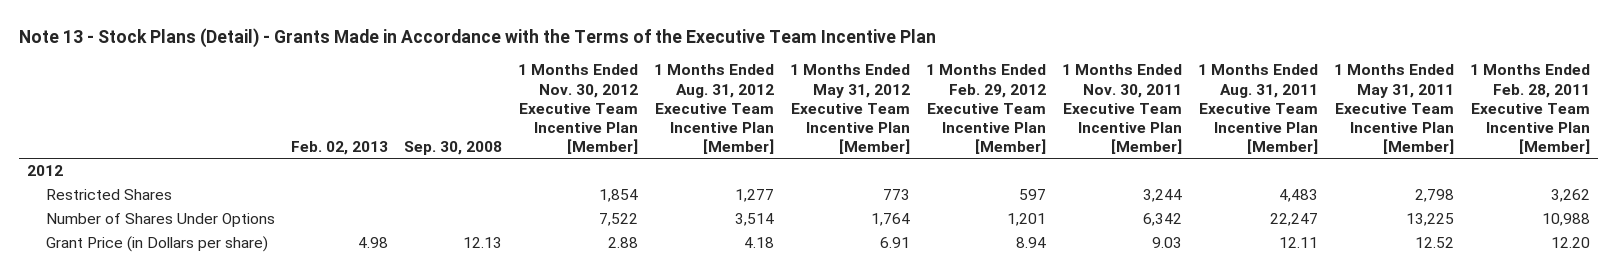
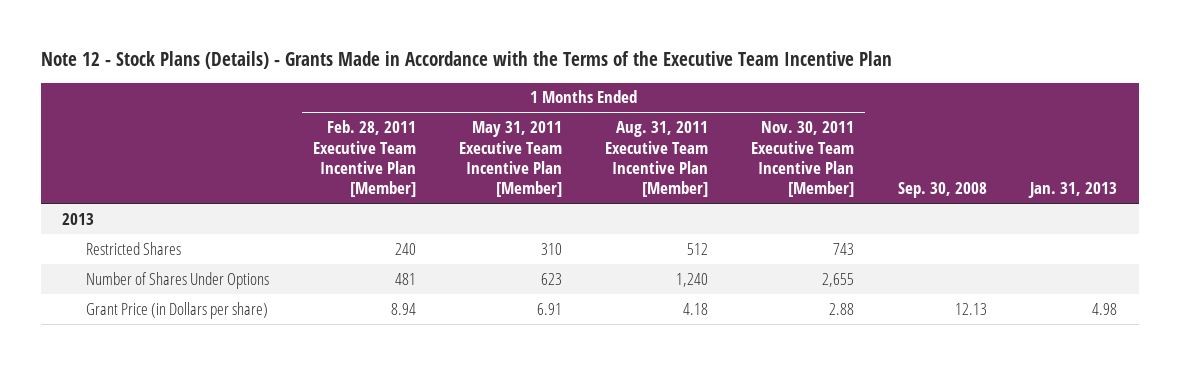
- Note 13 - Stock Plans (Detail) - Grants Made in Accordance with the Terms of the Executive Team Incentive Plan
+ Note 12 - Stock Plans (Details) - Grants Made in Accordance with the Terms of the Executive Team Incentive Plan
- | Feb. 02, 2013 | Sep. 30, 2008 | 1 Months Ended Nov. 30, 2012 Executive Team Incentive Plan [Member] | 1 Months Ended Aug. 31, 2012 Executive Team Incentive Plan [Member] | 1 Months Ended May 31, 2012 Executive Team Incentive Plan [Member] | 1 Months Ended Feb. 29, 2012 Executive Team Incentive Plan [Member] | 1 Months Ended Nov. 30, 2011 Executive Team Incentive Plan [Member] | 1 Months Ended Aug. 31, 2011 Executive Team Incentive Plan [Member] | 1 Months Ended May 31, 2011 Executive Team Incentive Plan [Member] | 1 Months Ended Feb. 28, 2011 Executive Team Incentive Plan [Member]
+ | 1 Months Ended Feb. 28, 2011 Executive Team Incentive Plan [Member] | 1 Months Ended May 31, 2011 Executive Team Incentive Plan [Member] | 1 Months Ended Aug. 31, 2011 Executive Team Incentive Plan [Member] | 1 Months Ended Nov. 30, 2011 Executive Team Incentive Plan [Member] | Sep. 30, 2008 | Jan. 31, 2013
- 2012
- Restricted Shares | | | 1,854 | 1,277 | 773 | 597 | 3,244 | 4,483 | 2,798 | 3,262
- Number of Shares Under Options | | | 7,522 | 3,514 | 1,764 | 1,201 | 6,342 | 22,247 | 13,225 | 10,988
- Grant Price (in Dollars per share) | 4.98 | 12.13 | 2.88 | 4.18 | 6.91 | 8.94 | 9.03 | 12.11 | 12.52 | 12.20
+ 2013
+ Restricted Shares | 240 | 310 | 512 | 743 | |
+ Number of Shares Under Options | 481 | 623 | 1,240 | 2,655 | |
+ Grant Price (in Dollars per share) | 8.94 | 6.91 | 4.18 | 2.88 | 12.13 | 4.98

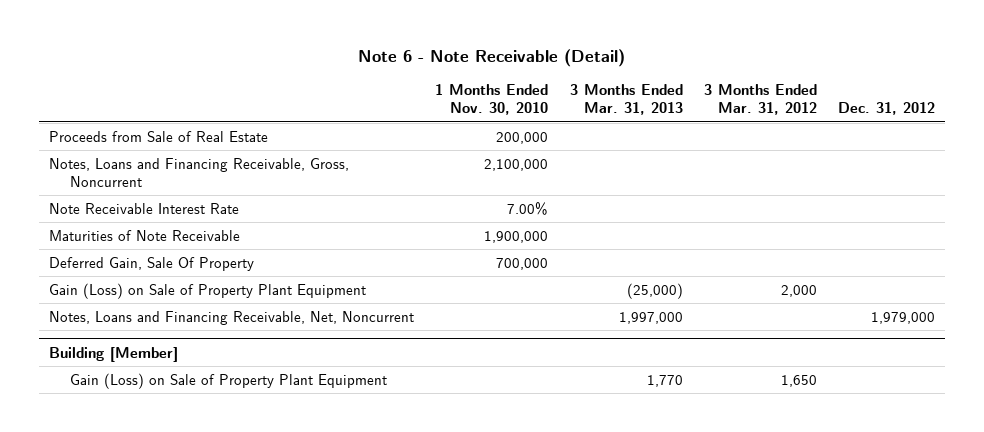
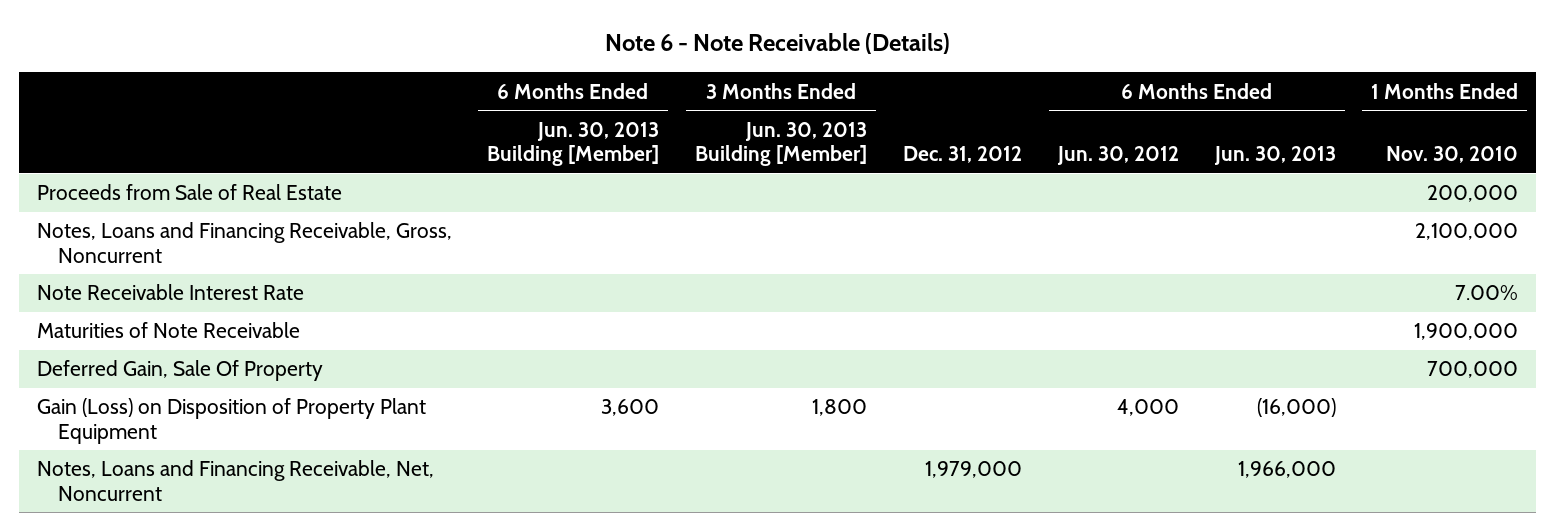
- Note 6 - Note Receivable (Detail)
+ Note 6 - Note Receivable (Details)
- | 1 Months Ended Nov. 30, 2010 | 3 Months Ended Mar. 31, 2013 | 3 Months Ended Mar. 31, 2012 | Dec. 31, 2012
+ | 6 Months Ended Jun. 30, 2013 Building [Member] | 3 Months Ended Jun. 30, 2013 Building [Member] | Dec. 31, 2012 | 6 Months Ended Jun. 30, 2012 | 6 Months Ended Jun. 30, 2013 | 1 Months Ended Nov. 30, 2010
- Gain (Loss) on Sale of Property Plant Equipment | | (25,000) | 2,000 |
+ Gain (Loss) on Disposition of Property Plant Equipment | 3,600 | 1,800 | | 4,000 | (16,000) |
- Building [Member]
- Gain (Loss) on Sale of Property Plant Equipment | | 1,770 | 1,650 |

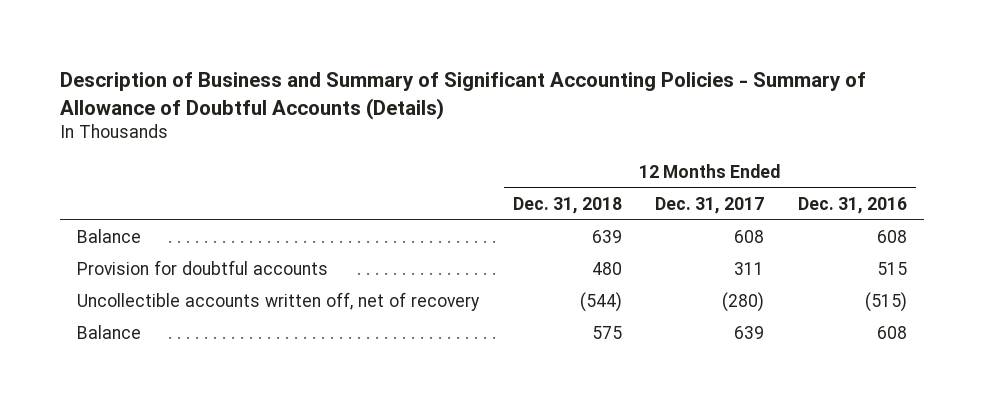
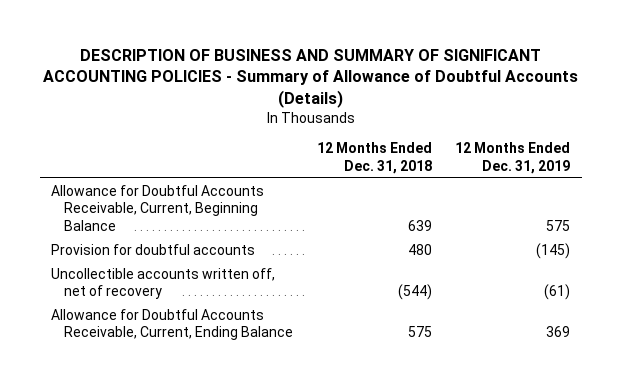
- Description of Business and Summary of Significant Accounting Policies - Summary of Allowance of Doubtful Accounts (Details)
+ DESCRIPTION OF BUSINESS AND SUMMARY OF SIGNIFICANT ACCOUNTING POLICIES - Summary of Allowance of Doubtful Accounts (Details)
- | 12 Months Ended Dec. 31, 2018 | 12 Months Ended Dec. 31, 2017 | 12 Months Ended Dec. 31, 2016
+ | 12 Months Ended Dec. 31, 2018 | 12 Months Ended Dec. 31, 2019
- Balance | 639 | 608 | 608
+ Allowance for Doubtful Accounts Receivable, Current, Beginning Balance | 639 | 575
- Balance | 575 | 639 | 608
+ Allowance for Doubtful Accounts Receivable, Current, Ending Balance | 575 | 369

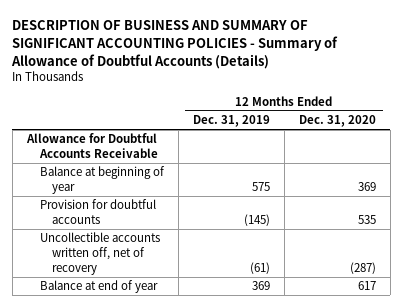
- | 12 Months Ended Dec. 31, 2018 | 12 Months Ended Dec. 31, 2019
+ | 12 Months Ended Dec. 31, 2019 | 12 Months Ended Dec. 31, 2020
- Allowance for Doubtful Accounts Receivable, Current, Beginning Balance | 639 | 575
+ Allowance for Doubtful Accounts Receivable
+ Balance at beginning of year | 575 | 369
- Allowance for Doubtful Accounts Receivable, Current, Ending Balance | 575 | 369
+ Balance at end of year | 369 | 617

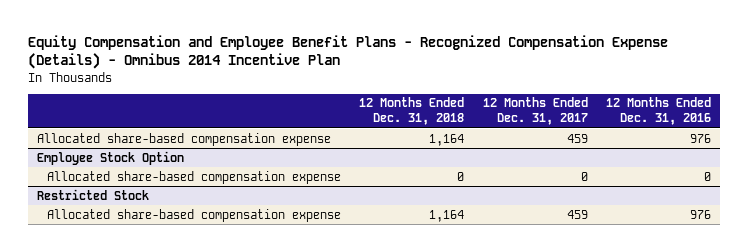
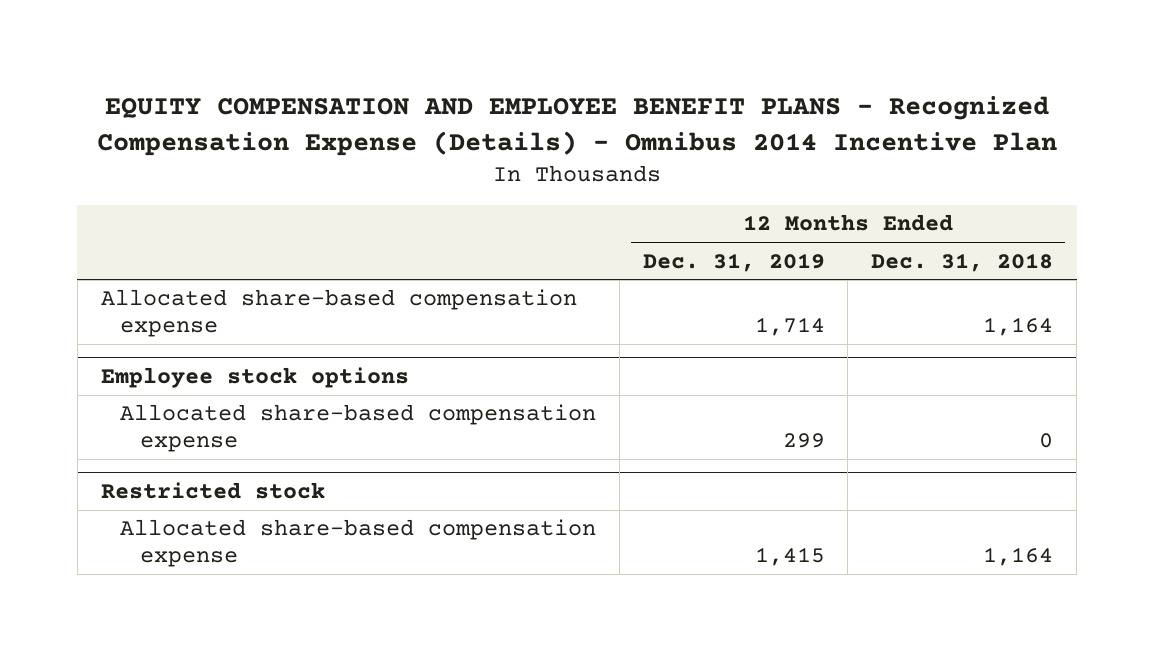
- Equity Compensation and Employee Benefit Plans - Recognized Compensation Expense (Details) - Omnibus 2014 Incentive Plan
+ EQUITY COMPENSATION AND EMPLOYEE BENEFIT PLANS - Recognized Compensation Expense (Details) - Omnibus 2014 Incentive Plan
- | 12 Months Ended Dec. 31, 2018 | 12 Months Ended Dec. 31, 2017 | 12 Months Ended Dec. 31, 2016
+ | 12 Months Ended Dec. 31, 2019 | 12 Months Ended Dec. 31, 2018
- Employee Stock Option
+ Employee stock options
- Restricted Stock
+ Restricted stock

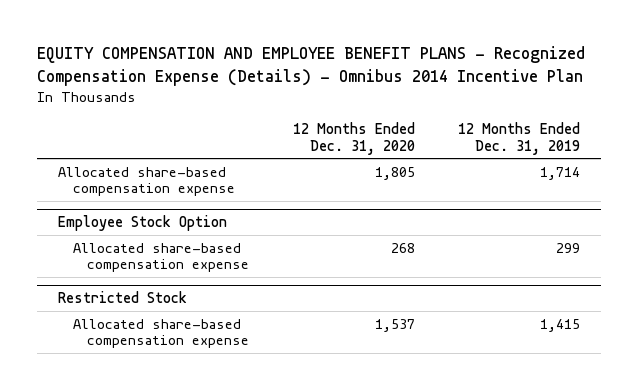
- | 12 Months Ended Dec. 31, 2019 | 12 Months Ended Dec. 31, 2018
+ | 12 Months Ended Dec. 31, 2020 | 12 Months Ended Dec. 31, 2019
- Employee stock options
+ Employee Stock Option
- Restricted stock
+ Restricted Stock

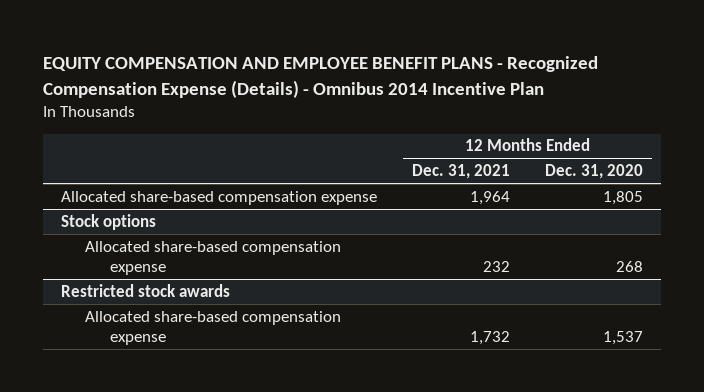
- | 12 Months Ended Dec. 31, 2020 | 12 Months Ended Dec. 31, 2019
+ | 12 Months Ended Dec. 31, 2021 | 12 Months Ended Dec. 31, 2020
- Employee Stock Option
+ Stock options
- Restricted Stock
+ Restricted stock awards

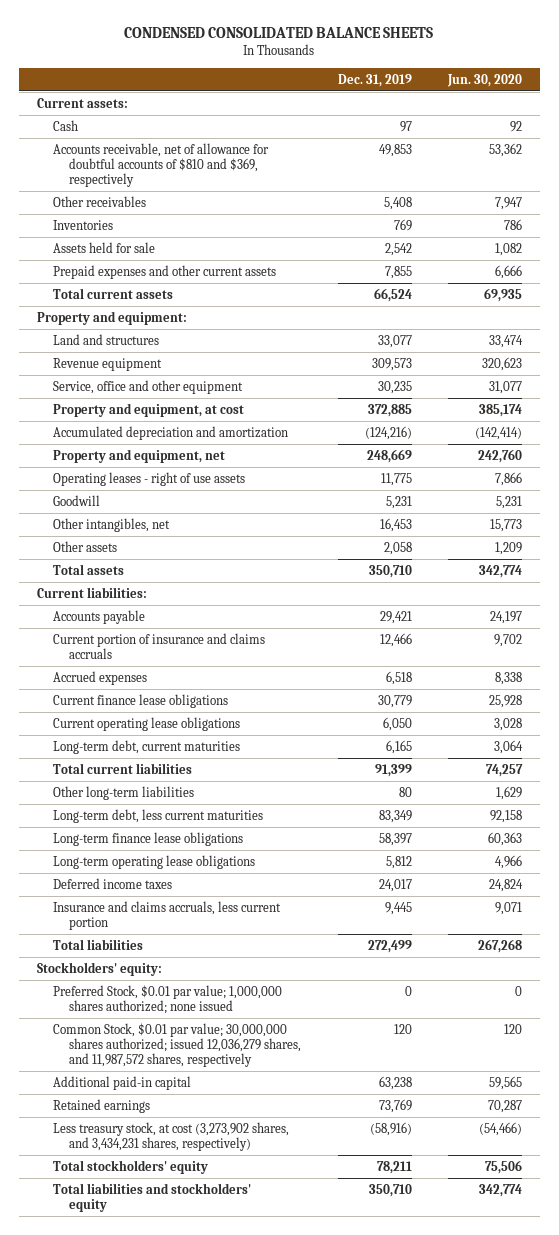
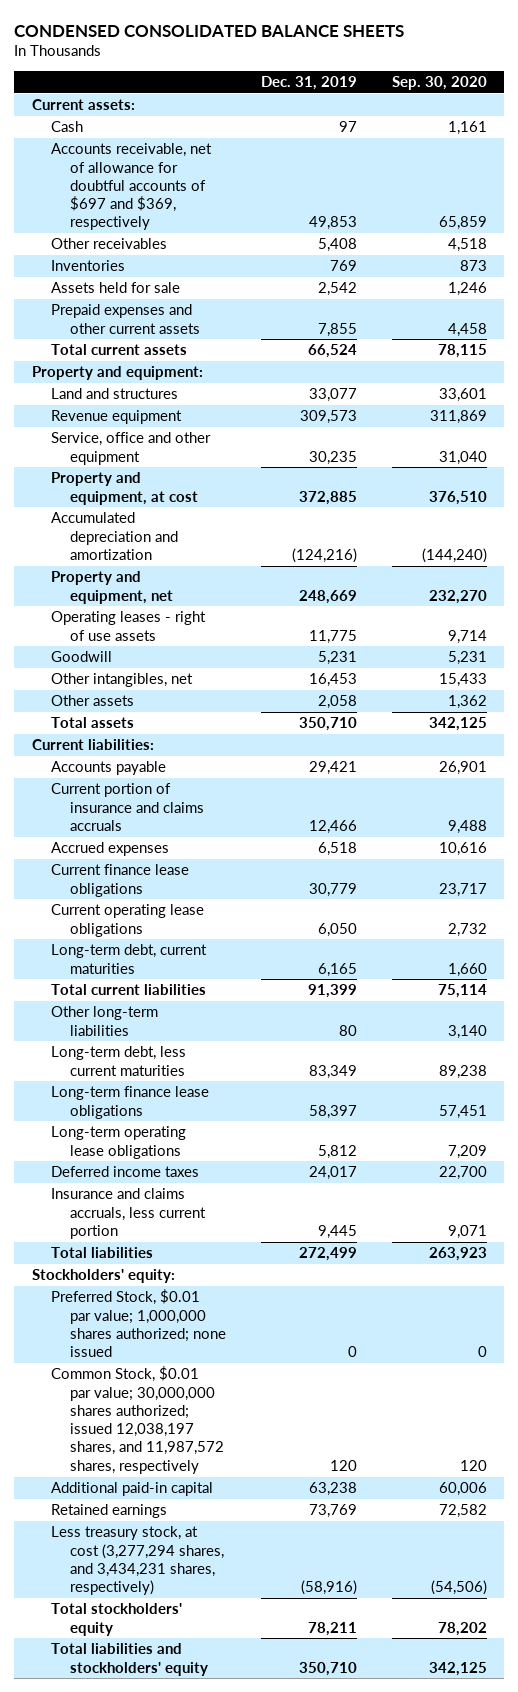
- | Dec. 31, 2019 | Jun. 30, 2020
+ | Dec. 31, 2019 | Sep. 30, 2020
- Accounts receivable, net of allowance for doubtful accounts of $810 and $369, respectively | 49,853 | 53,362
+ Accounts receivable, net of allowance for doubtful accounts of $697 and $369, respectively | 49,853 | 65,859
- Common Stock, $0.01 par value; 30,000,000 shares authorized; issued 12,036,279 shares, and 11,987,572 shares, respectively | 120 | 120
+ Common Stock, $0.01 par value; 30,000,000 shares authorized; issued 12,038,197 shares, and 11,987,572 shares, respectively | 120 | 120
- Less treasury stock, at cost (3,273,902 shares, and 3,434,231 shares, respectively) | (58,916) | (54,466)
+ Less treasury stock, at cost (3,277,294 shares, and 3,434,231 shares, respectively) | (58,916) | (54,506)

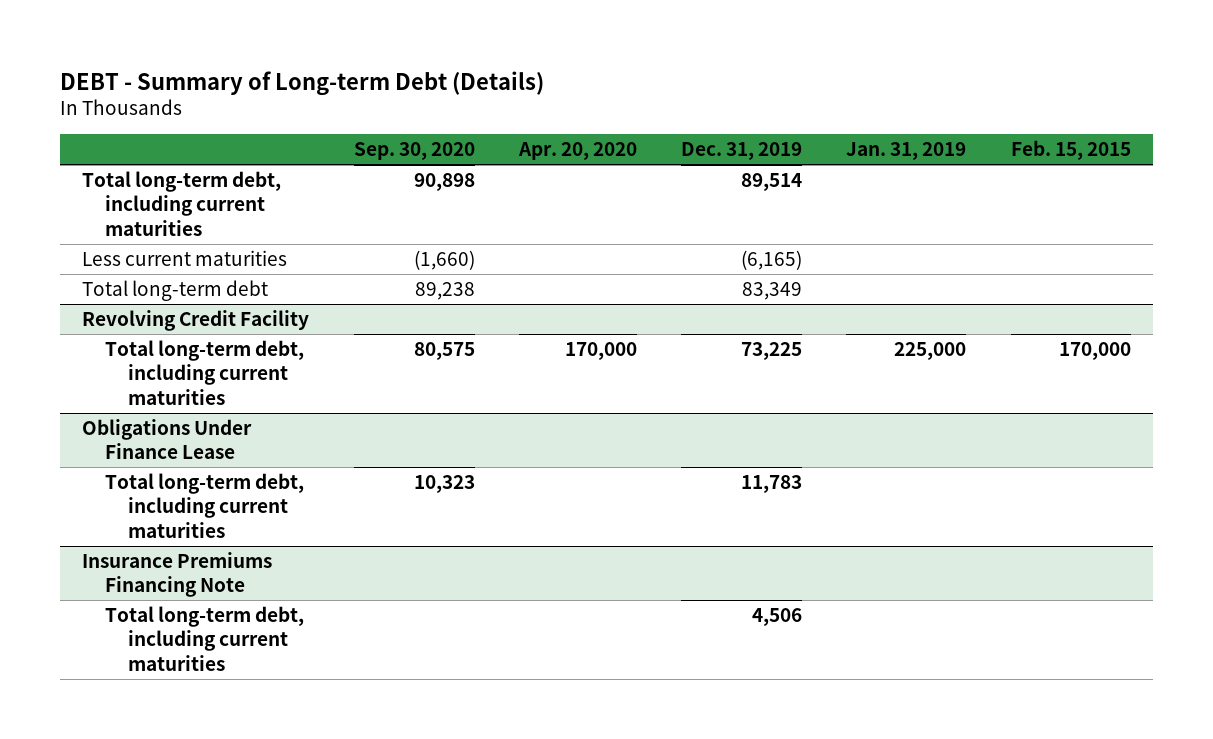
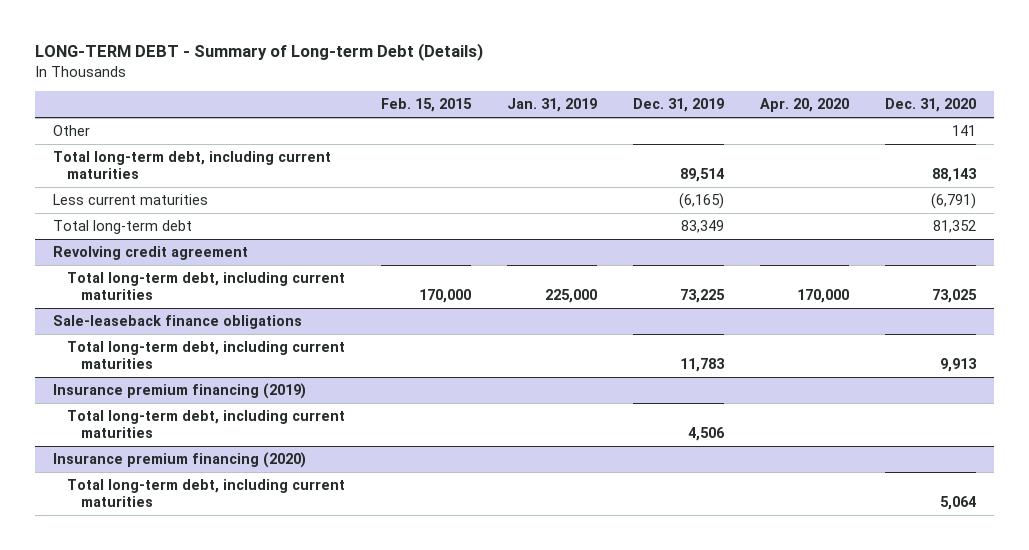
- DEBT - Summary of Long-term Debt (Details)
+ LONG-TERM DEBT - Summary of Long-term Debt (Details)
- | Sep. 30, 2020 | Apr. 20, 2020 | Dec. 31, 2019 | Jan. 31, 2019 | Feb. 15, 2015
+ | Feb. 15, 2015 | Jan. 31, 2019 | Dec. 31, 2019 | Apr. 20, 2020 | Dec. 31, 2020
+ Other | | | | | 141
- Revolving Credit Facility
+ Revolving credit agreement
- Obligations Under Finance Lease
+ Sale-leaseback finance obligations
- Insurance Premiums Financing Note
+ Insurance premium financing (2019)
+ Insurance premium financing (2020)
+ Total long-term debt, including current maturities | | | | | 5,064

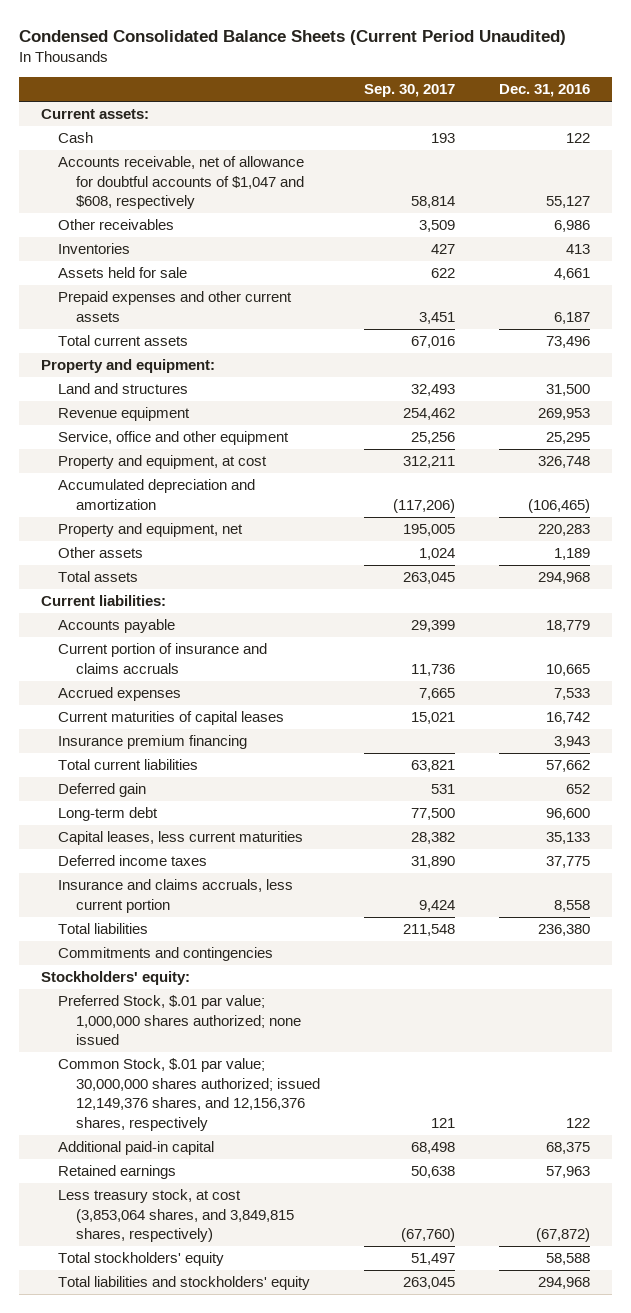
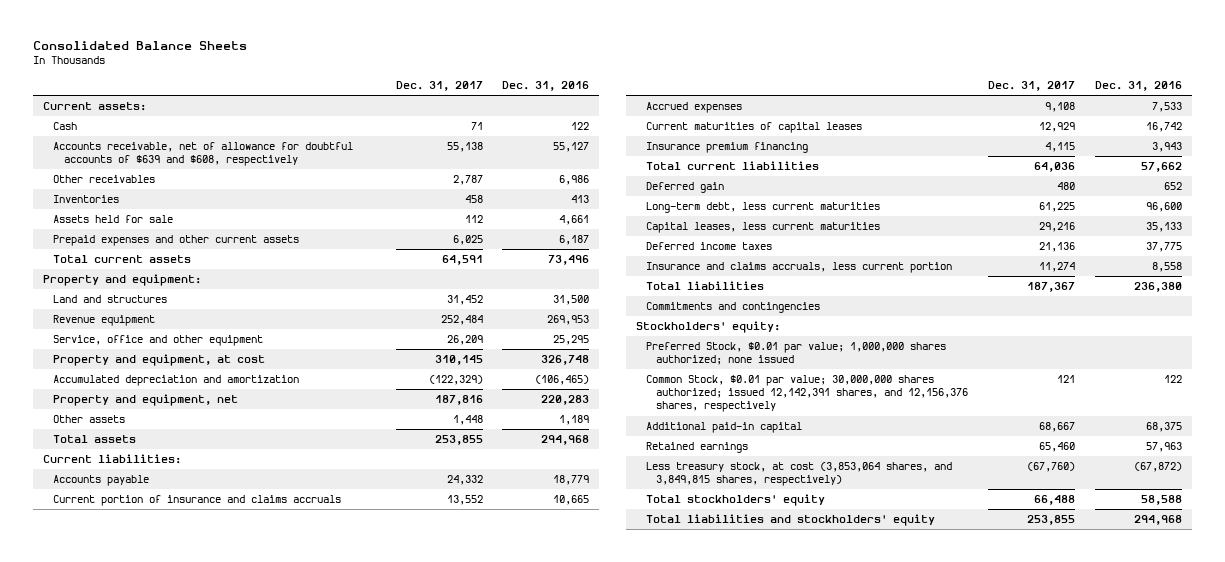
- Condensed Consolidated Balance Sheets (Current Period Unaudited)
+ Consolidated Balance Sheets
- | Sep. 30, 2017 | Dec. 31, 2016
+ | Dec. 31, 2017 | Dec. 31, 2016
- Accounts receivable, net of allowance for doubtful accounts of $1,047 and $608, respectively | 58,814 | 55,127
+ Accounts receivable, net of allowance for doubtful accounts of $639 and $608, respectively | 55,138 | 55,127
- Long-term debt | 77,500 | 96,600
+ Long-term debt, less current maturities | 61,225 | 96,600
- Preferred Stock, $.01 par value; 1,000,000 shares authorized; none issued
- Common Stock, $.01 par value; 30,000,000 shares authorized; issued 12,149,376 shares, and 12,156,376 shares, respectively | 121 | 122
+ Preferred Stock, $0.01 par value; 1,000,000 shares authorized; none issued
+ Common Stock, $0.01 par value; 30,000,000 shares authorized; issued 12,142,391 shares, and 12,156,376 shares, respectively | 121 | 122

